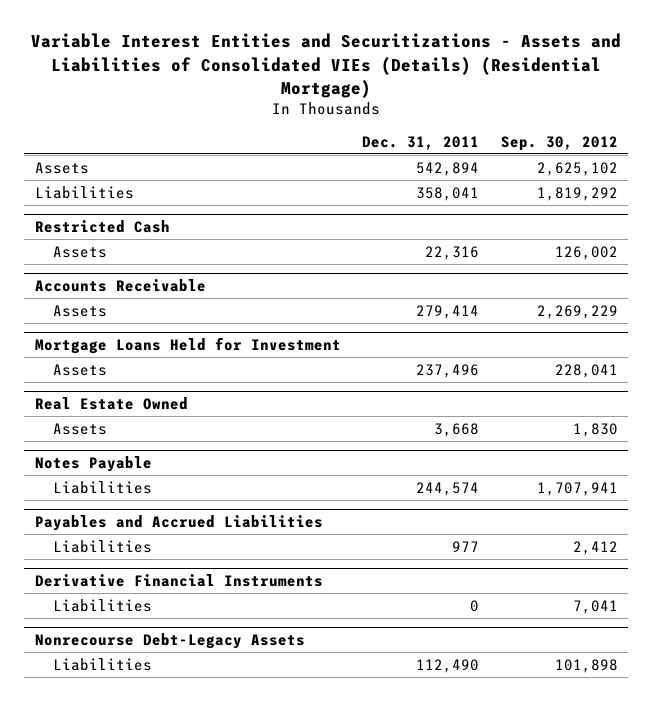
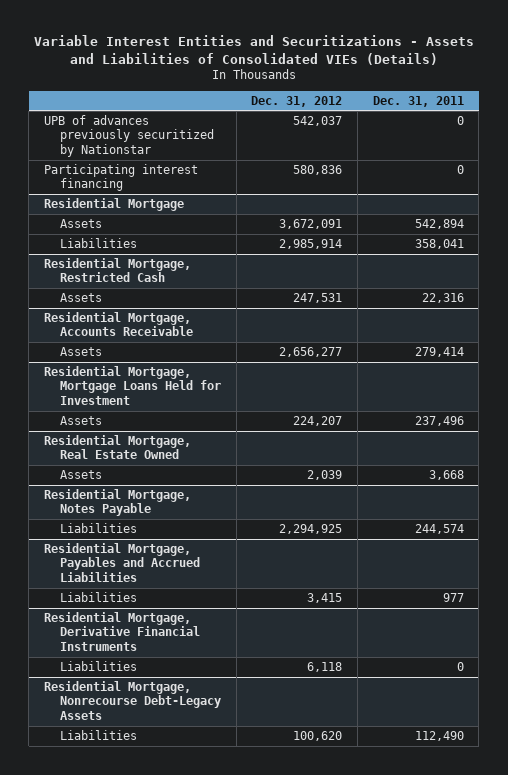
- Variable Interest Entities and Securitizations - Assets and Liabilities of Consolidated VIEs (Details) (Residential Mortgage)
+ Variable Interest Entities and Securitizations - Assets and Liabilities of Consolidated VIEs (Details)
- | Dec. 31, 2011 | Sep. 30, 2012
+ | Dec. 31, 2012 | Dec. 31, 2011
+ UPB of advances previously securitized by Nationstar | 542,037 | 0
+ Participating interest financing | 580,836 | 0
+ Residential Mortgage
- Restricted Cash
+ Residential Mortgage, Restricted Cash
- Accounts Receivable
+ Residential Mortgage, Accounts Receivable
- Mortgage Loans Held for Investment
+ Residential Mortgage, Mortgage Loans Held for Investment
- Real Estate Owned
+ Residential Mortgage, Real Estate Owned
- Notes Payable
+ Residential Mortgage, Notes Payable
- Payables and Accrued Liabilities
+ Residential Mortgage, Payables and Accrued Liabilities
- Derivative Financial Instruments
+ Residential Mortgage, Derivative Financial Instruments
- Nonrecourse Debt-Legacy Assets
+ Residential Mortgage, Nonrecourse Debt-Legacy Assets

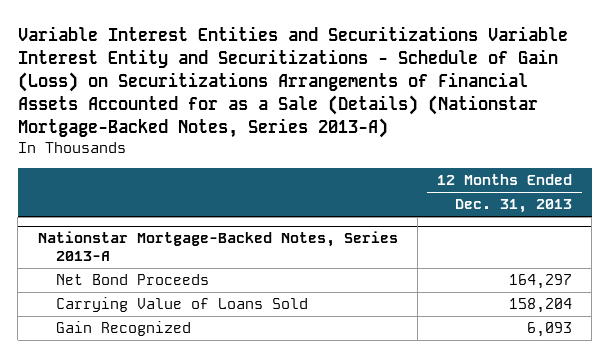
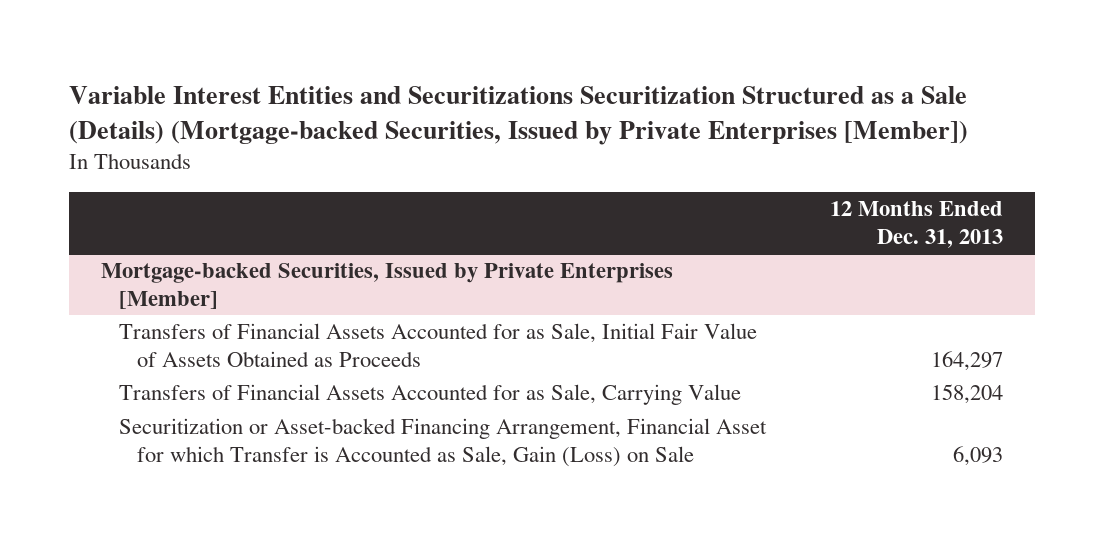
- Variable Interest Entities and Securitizations Variable Interest Entity and Securitizations - Schedule of Gain (Loss) on Securitizations Arrangements of Financial Assets Accounted for as a Sale (Details) (Nationstar Mortgage-Backed Notes, Series 2013-A)
+ Variable Interest Entities and Securitizations Securitization Structured as a Sale (Details) (Mortgage-backed Securities, Issued by Private Enterprises [Member])
- Nationstar Mortgage-Backed Notes, Series 2013-A
- Net Bond Proceeds | 164,297
- Carrying Value of Loans Sold | 158,204
- Gain Recognized | 6,093
+ Mortgage-backed Securities, Issued by Private Enterprises [Member]
+ Transfers of Financial Assets Accounted for as Sale, Initial Fair Value of Assets Obtained as Proceeds | 164,297
+ Transfers of Financial Assets Accounted for as Sale, Carrying Value | 158,204
+ Securitization or Asset-backed Financing Arrangement, Financial Asset for which Transfer is Accounted as Sale, Gain (Loss) on Sale | 6,093

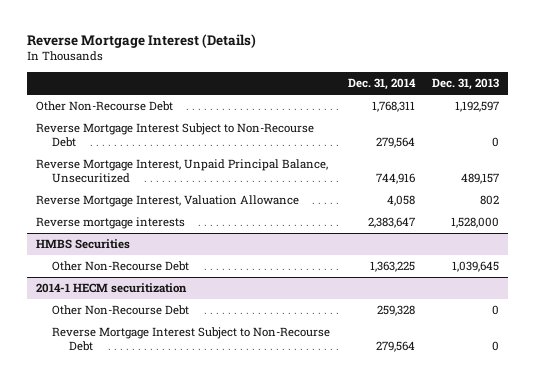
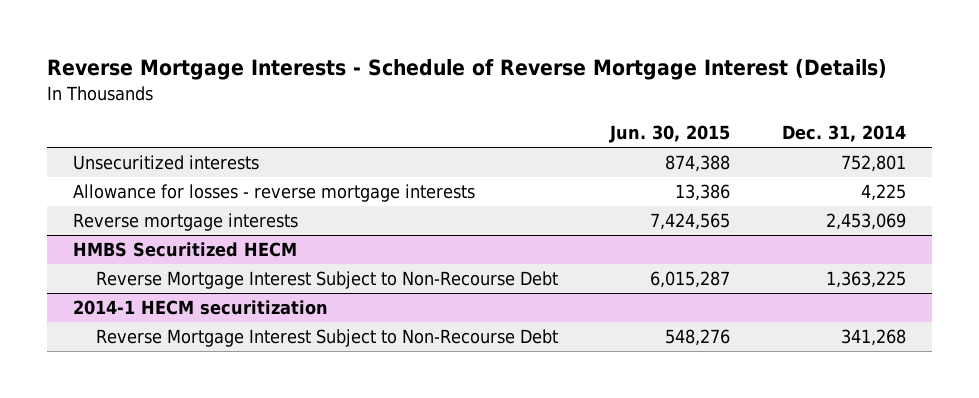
- Reverse Mortgage Interest (Details)
+ Reverse Mortgage Interests - Schedule of Reverse Mortgage Interest (Details)
- | Dec. 31, 2014 | Dec. 31, 2013
+ | Jun. 30, 2015 | Dec. 31, 2014
- Other Non-Recourse Debt | 1,768,311 | 1,192,597
- Reverse Mortgage Interest Subject to Non-Recourse Debt | 279,564 | 0
- Reverse Mortgage Interest, Unpaid Principal Balance, Unsecuritized | 744,916 | 489,157
- Reverse Mortgage Interest, Valuation Allowance | 4,058 | 802
- Reverse mortgage interests | 2,383,647 | 1,528,000
- HMBS Securities
- Other Non-Recourse Debt | 1,363,225 | 1,039,645
+ Unsecuritized interests | 874,388 | 752,801
+ Allowance for losses - reverse mortgage interests | 13,386 | 4,225
+ Reverse mortgage interests | 7,424,565 | 2,453,069
+ HMBS Securitized HECM
+ Reverse Mortgage Interest Subject to Non-Recourse Debt | 6,015,287 | 1,363,225
@ 2014-1 HECM securitization
- Other Non-Recourse Debt | 259,328 | 0
- Reverse Mortgage Interest Subject to Non-Recourse Debt | 279,564 | 0
+ Reverse Mortgage Interest Subject to Non-Recourse Debt | 548,276 | 341,268

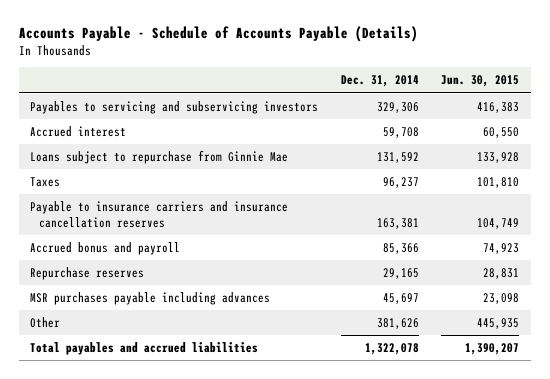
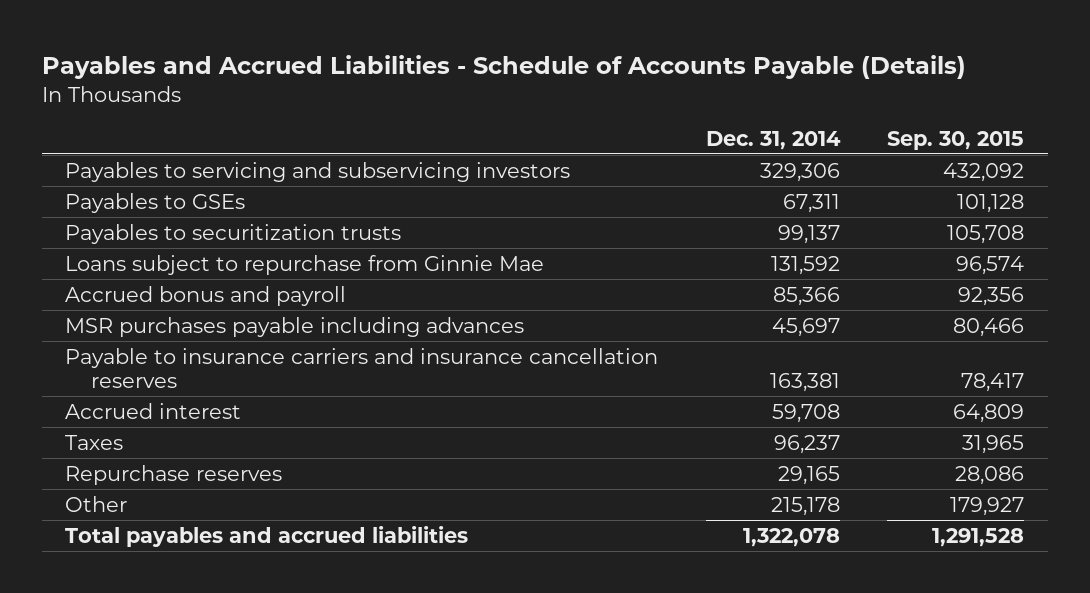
- Accounts Payable - Schedule of Accounts Payable (Details)
+ Payables and Accrued Liabilities - Schedule of Accounts Payable (Details)
- | Dec. 31, 2014 | Jun. 30, 2015
+ | Dec. 31, 2014 | Sep. 30, 2015
+ Payables to GSEs | 67,311 | 101,128
+ Payables to securitization trusts | 99,137 | 105,708
- Other | 381,626 | 445,935
moved down: Payable to insurance carriers and insurance cancellation reserves | 163,381 | 78,417
moved down: Accrued interest | 59,708 | 64,809
moved down: Taxes | 96,237 | 31,965
moved down: Repurchase reserves | 29,165 | 28,086
+ Other | 215,178 | 179,927

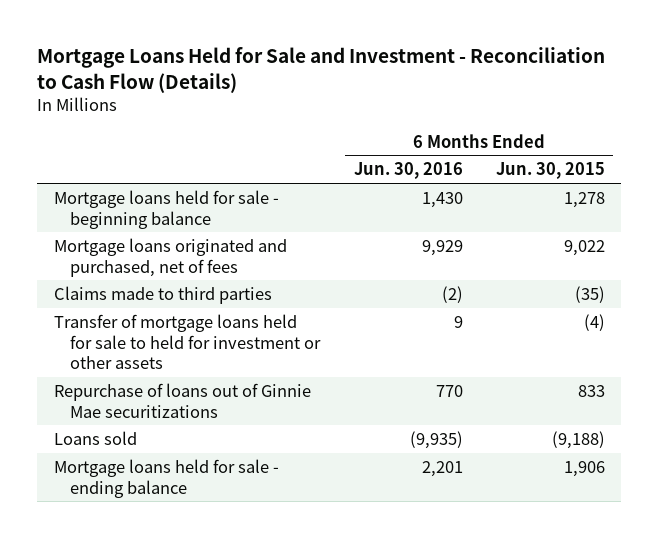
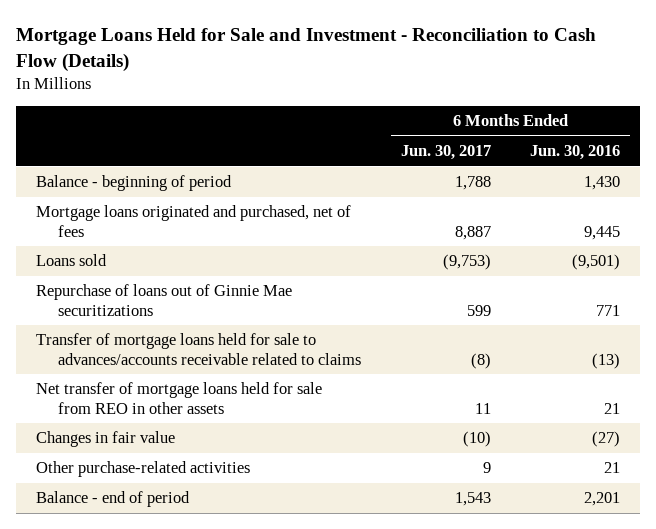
- | 6 Months Ended Jun. 30, 2016 | 6 Months Ended Jun. 30, 2015
+ | 6 Months Ended Jun. 30, 2017 | 6 Months Ended Jun. 30, 2016
- Mortgage loans held for sale - beginning balance | 1,430 | 1,278
- Mortgage loans originated and purchased, net of fees | 9,929 | 9,022
- Claims made to third parties | (2) | (35)
- Transfer of mortgage loans held for sale to held for investment or other assets | 9 | (4)
- Repurchase of loans out of Ginnie Mae securitizations | 770 | 833
- Loans sold | (9,935) | (9,188)
- Mortgage loans held for sale - ending balance | 2,201 | 1,906
+ Balance - beginning of period | 1,788 | 1,430
+ Mortgage loans originated and purchased, net of fees | 8,887 | 9,445
+ Loans sold | (9,753) | (9,501)
+ Repurchase of loans out of Ginnie Mae securitizations | 599 | 771
+ Transfer of mortgage loans held for sale to advances/accounts receivable related to claims | (8) | (13)
+ Net transfer of mortgage loans held for sale from REO in other assets | 11 | 21
+ Changes in fair value | (10) | (27)
+ Other purchase-related activities | 9 | 21
+ Balance - end of period | 1,543 | 2,201

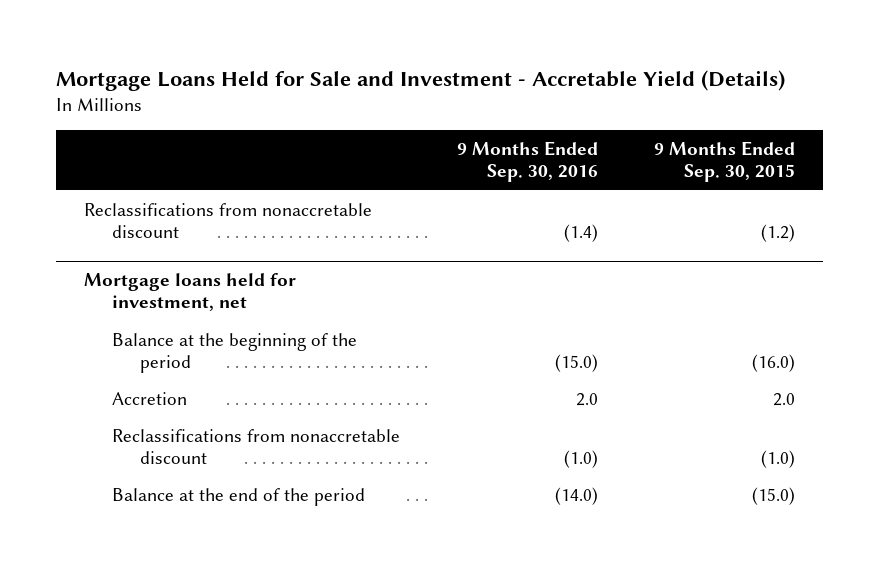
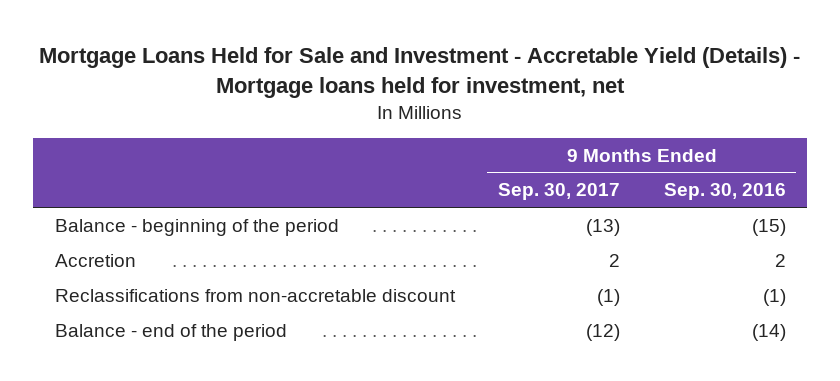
- Mortgage Loans Held for Sale and Investment - Accretable Yield (Details)
+ Mortgage Loans Held for Sale and Investment - Accretable Yield (Details) - Mortgage loans held for investment, net
- | 9 Months Ended Sep. 30, 2016 | 9 Months Ended Sep. 30, 2015
+ | 9 Months Ended Sep. 30, 2017 | 9 Months Ended Sep. 30, 2016
- Reclassifications from nonaccretable discount | (1.4) | (1.2)
- Mortgage loans held for investment, net
- Balance at the beginning of the period | (15.0) | (16.0)
- Accretion | 2.0 | 2.0
- Reclassifications from nonaccretable discount | (1.0) | (1.0)
- Balance at the end of the period | (14.0) | (15.0)
+ Balance - beginning of the period | (13) | (15)
+ Accretion | 2 | 2
+ Reclassifications from non-accretable discount | (1) | (1)
+ Balance - end of the period | (12) | (14)

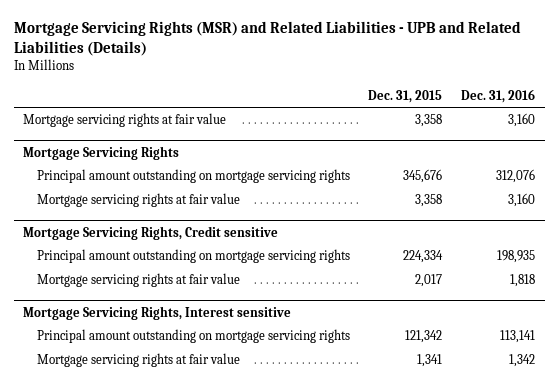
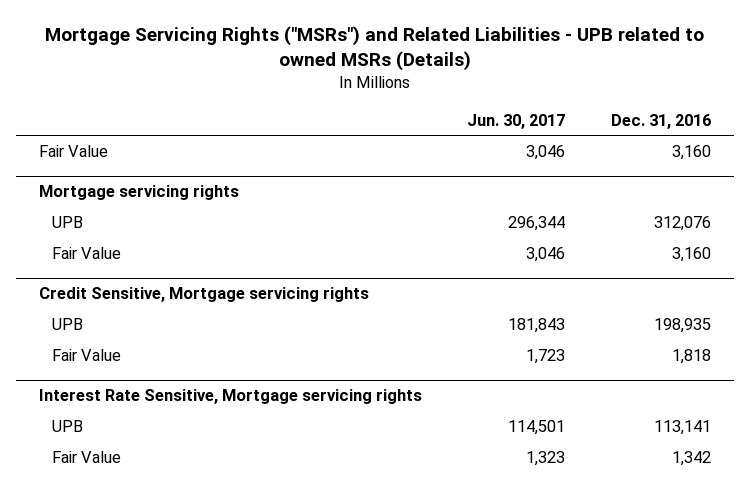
- Mortgage Servicing Rights (MSR) and Related Liabilities - UPB and Related Liabilities (Details)
+ Mortgage Servicing Rights ("MSRs") and Related Liabilities - UPB related to owned MSRs (Details)
- | Dec. 31, 2015 | Dec. 31, 2016
+ | Jun. 30, 2017 | Dec. 31, 2016
- Mortgage servicing rights at fair value | 3,358 | 3,160
- Mortgage Servicing Rights
- Principal amount outstanding on mortgage servicing rights | 345,676 | 312,076
- Mortgage servicing rights at fair value | 3,358 | 3,160
- Mortgage Servicing Rights, Credit sensitive
- Principal amount outstanding on mortgage servicing rights | 224,334 | 198,935
- Mortgage servicing rights at fair value | 2,017 | 1,818
- Mortgage Servicing Rights, Interest sensitive
- Principal amount outstanding on mortgage servicing rights | 121,342 | 113,141
- Mortgage servicing rights at fair value | 1,341 | 1,342
+ Fair Value | 3,046 | 3,160
+ Mortgage servicing rights
+ UPB | 296,344 | 312,076
+ Fair Value | 3,046 | 3,160
+ Credit Sensitive, Mortgage servicing rights
+ UPB | 181,843 | 198,935
+ Fair Value | 1,723 | 1,818
+ Interest Rate Sensitive, Mortgage servicing rights
+ UPB | 114,501 | 113,141
+ Fair Value | 1,323 | 1,342

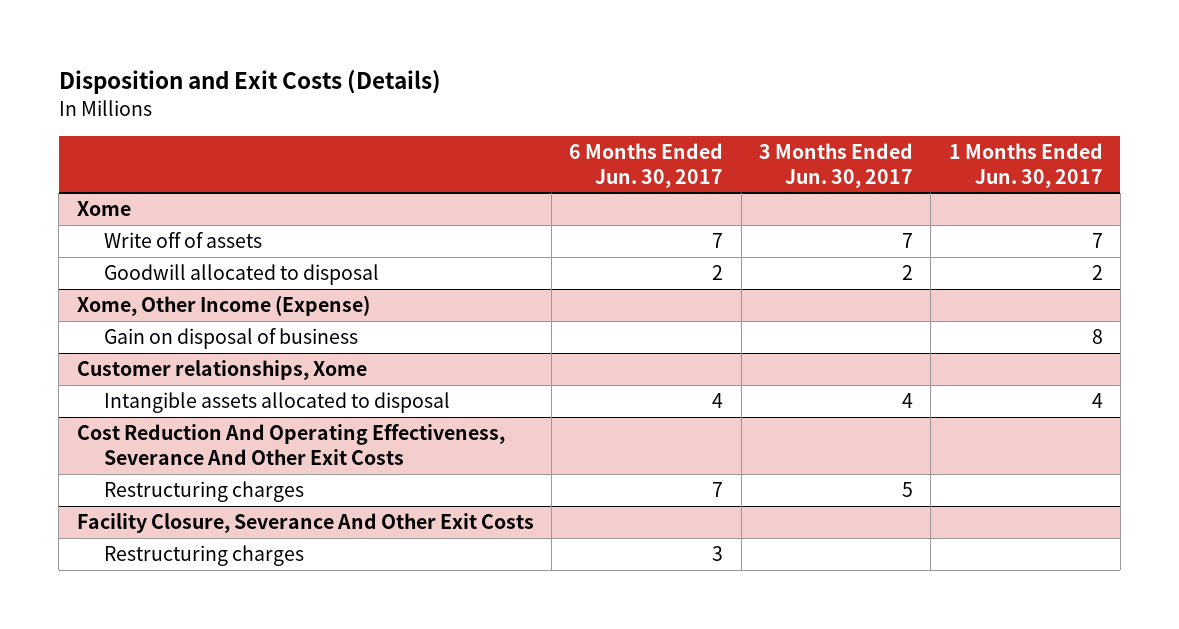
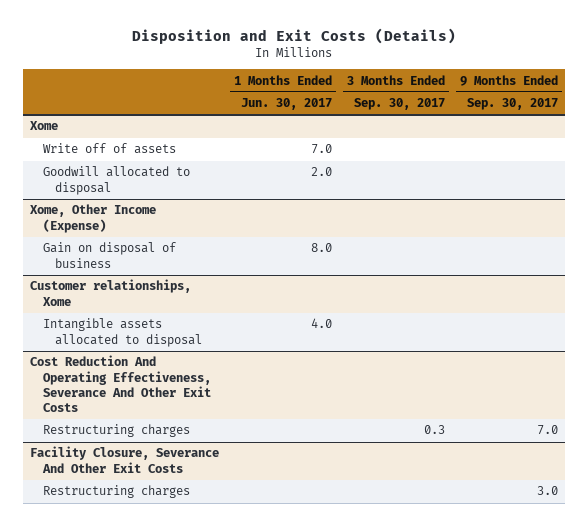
- | 6 Months Ended Jun. 30, 2017 | 3 Months Ended Jun. 30, 2017 | 1 Months Ended Jun. 30, 2017
+ | 1 Months Ended Jun. 30, 2017 | 3 Months Ended Sep. 30, 2017 | 9 Months Ended Sep. 30, 2017
@ Xome
- Write off of assets | 7 | 7 | 7
- Goodwill allocated to disposal | 2 | 2 | 2
+ Write off of assets | 7.0 | |
+ Goodwill allocated to disposal | 2.0 | |
@ Xome, Other Income (Expense)
- Gain on disposal of business | | | 8
+ Gain on disposal of business | 8.0 | |
@ Customer relationships, Xome
- Intangible assets allocated to disposal | 4 | 4 | 4
+ Intangible assets allocated to disposal | 4.0 | |

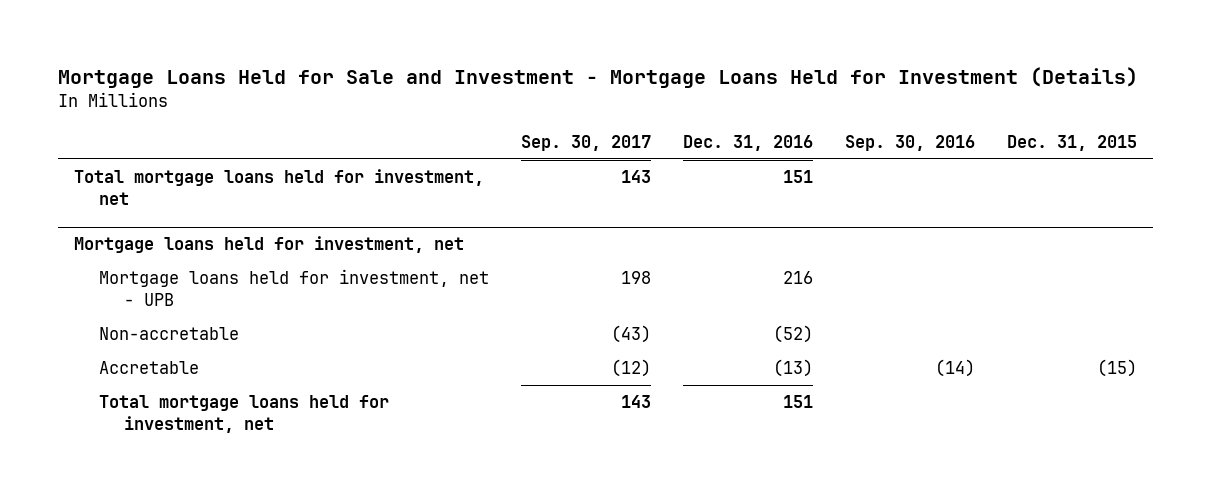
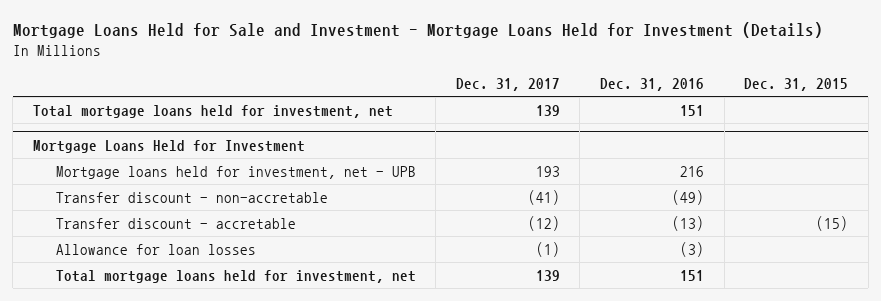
- | Sep. 30, 2017 | Dec. 31, 2016 | Sep. 30, 2016 | Dec. 31, 2015
+ | Dec. 31, 2017 | Dec. 31, 2016 | Dec. 31, 2015
- Mortgage loans held for investment, net
+ Mortgage Loans Held for Investment
- Non-accretable | (43) | (52) | |
- Accretable | (12) | (13) | (14) | (15)
+ Transfer discount - non-accretable | (41) | (49) |
+ Transfer discount - accretable | (12) | (13) | (15)
+ Allowance for loan losses | (1) | (3) |

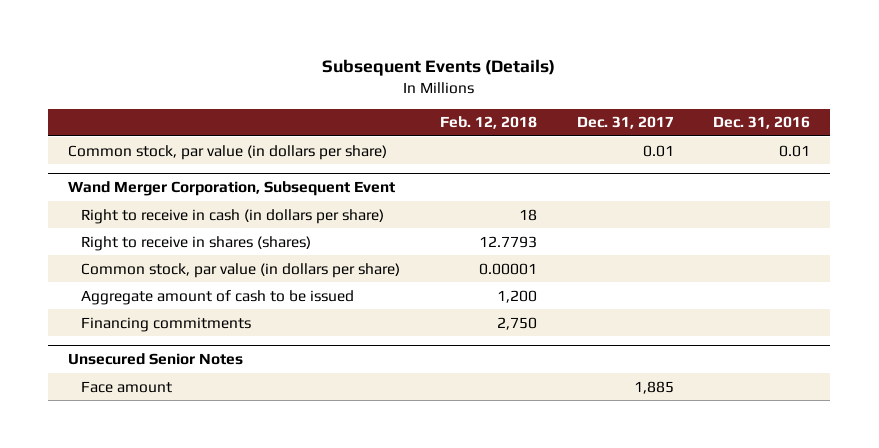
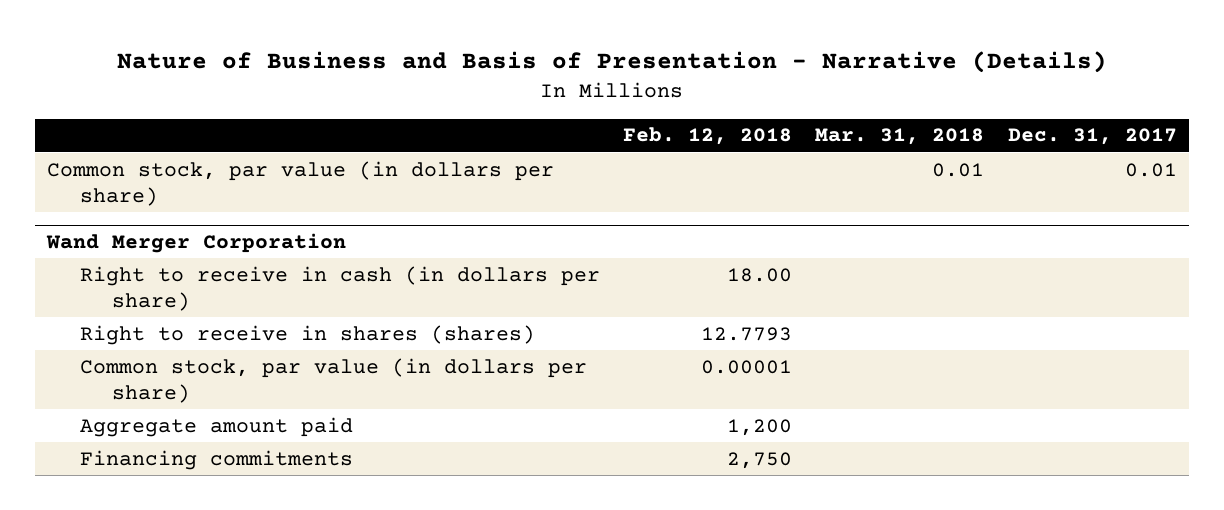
- Subsequent Events (Details)
+ Nature of Business and Basis of Presentation - Narrative (Details)
- | Feb. 12, 2018 | Dec. 31, 2017 | Dec. 31, 2016
+ | Feb. 12, 2018 | Mar. 31, 2018 | Dec. 31, 2017
- Wand Merger Corporation, Subsequent Event
- Right to receive in cash (in dollars per share) | 18 | |
+ Wand Merger Corporation
+ Right to receive in cash (in dollars per share) | 18.00 | |
- Aggregate amount of cash to be issued | 1,200 | |
+ Aggregate amount paid | 1,200 | |
- Unsecured Senior Notes
- Face amount | | 1,885 |

